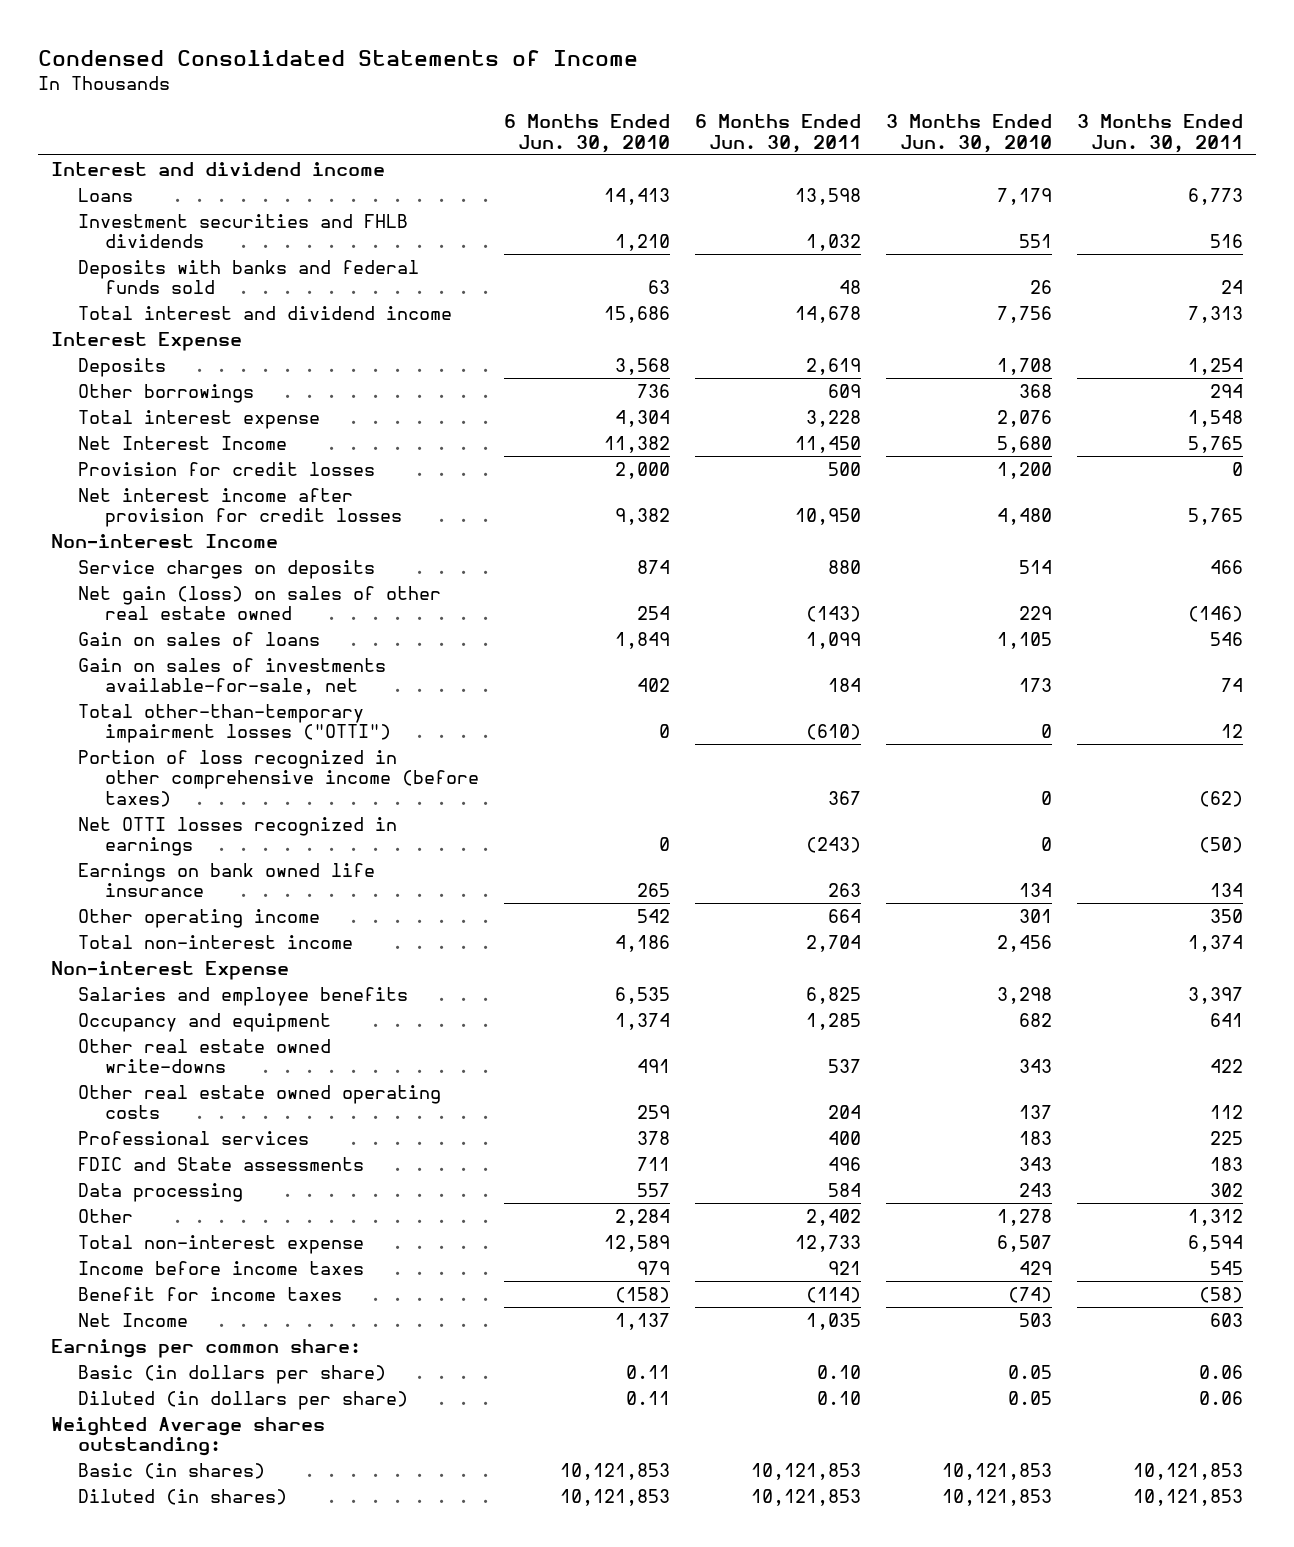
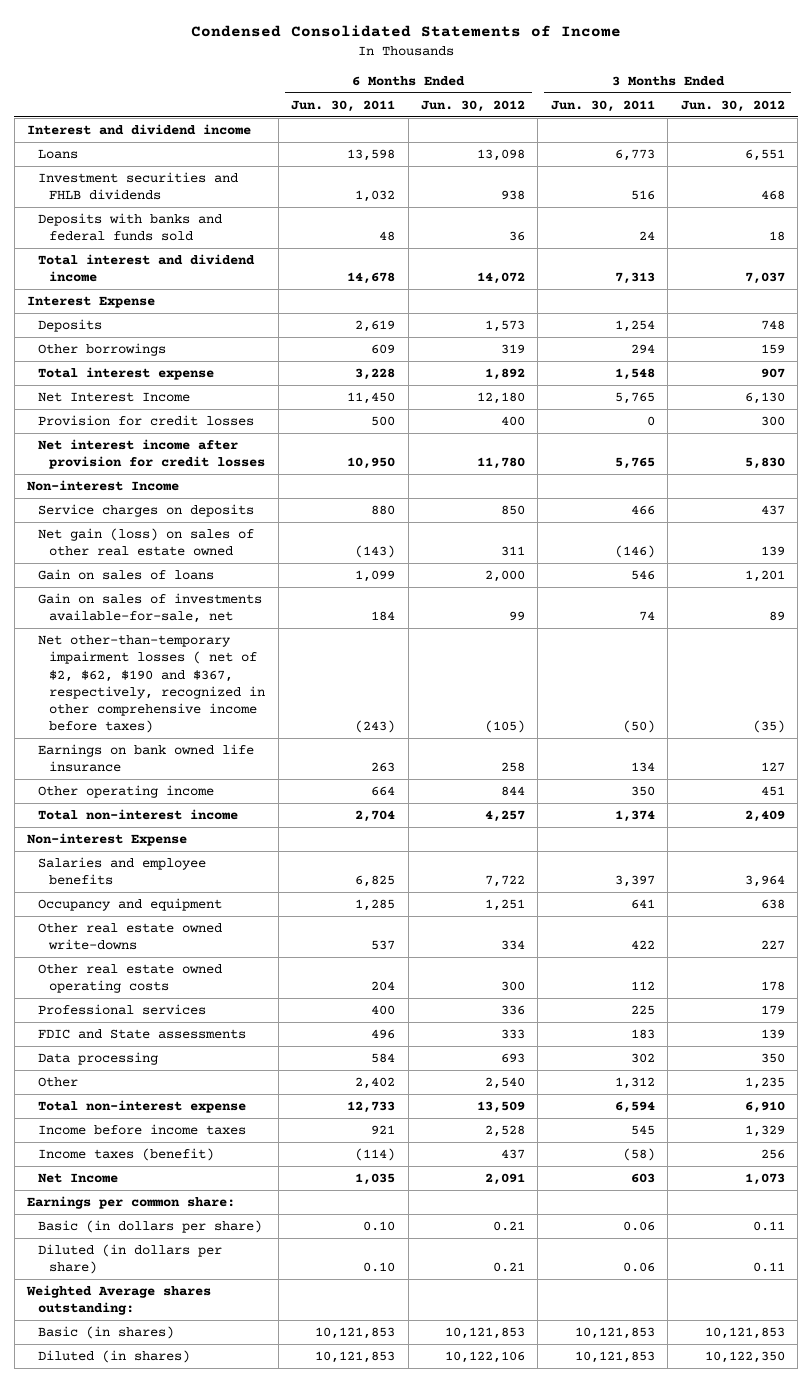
- | 6 Months Ended Jun. 30, 2010 | 6 Months Ended Jun. 30, 2011 | 3 Months Ended Jun. 30, 2010 | 3 Months Ended Jun. 30, 2011
+ | 6 Months Ended Jun. 30, 2011 | 6 Months Ended Jun. 30, 2012 | 3 Months Ended Jun. 30, 2011 | 3 Months Ended Jun. 30, 2012
- Total other-than-temporary impairment losses ("OTTI") | 0 | (610) | 0 | 12
- Portion of loss recognized in other comprehensive income (before taxes) | | 367 | 0 | (62)
- Net OTTI losses recognized in earnings | 0 | (243) | 0 | (50)
+ Net other-than-temporary impairment losses ( net of $2, $62, $190 and $367, respectively, recognized in other comprehensive income before taxes) | (243) | (105) | (50) | (35)
- Benefit for income taxes | (158) | (114) | (74) | (58)
+ Income taxes (benefit) | (114) | 437 | (58) | 256

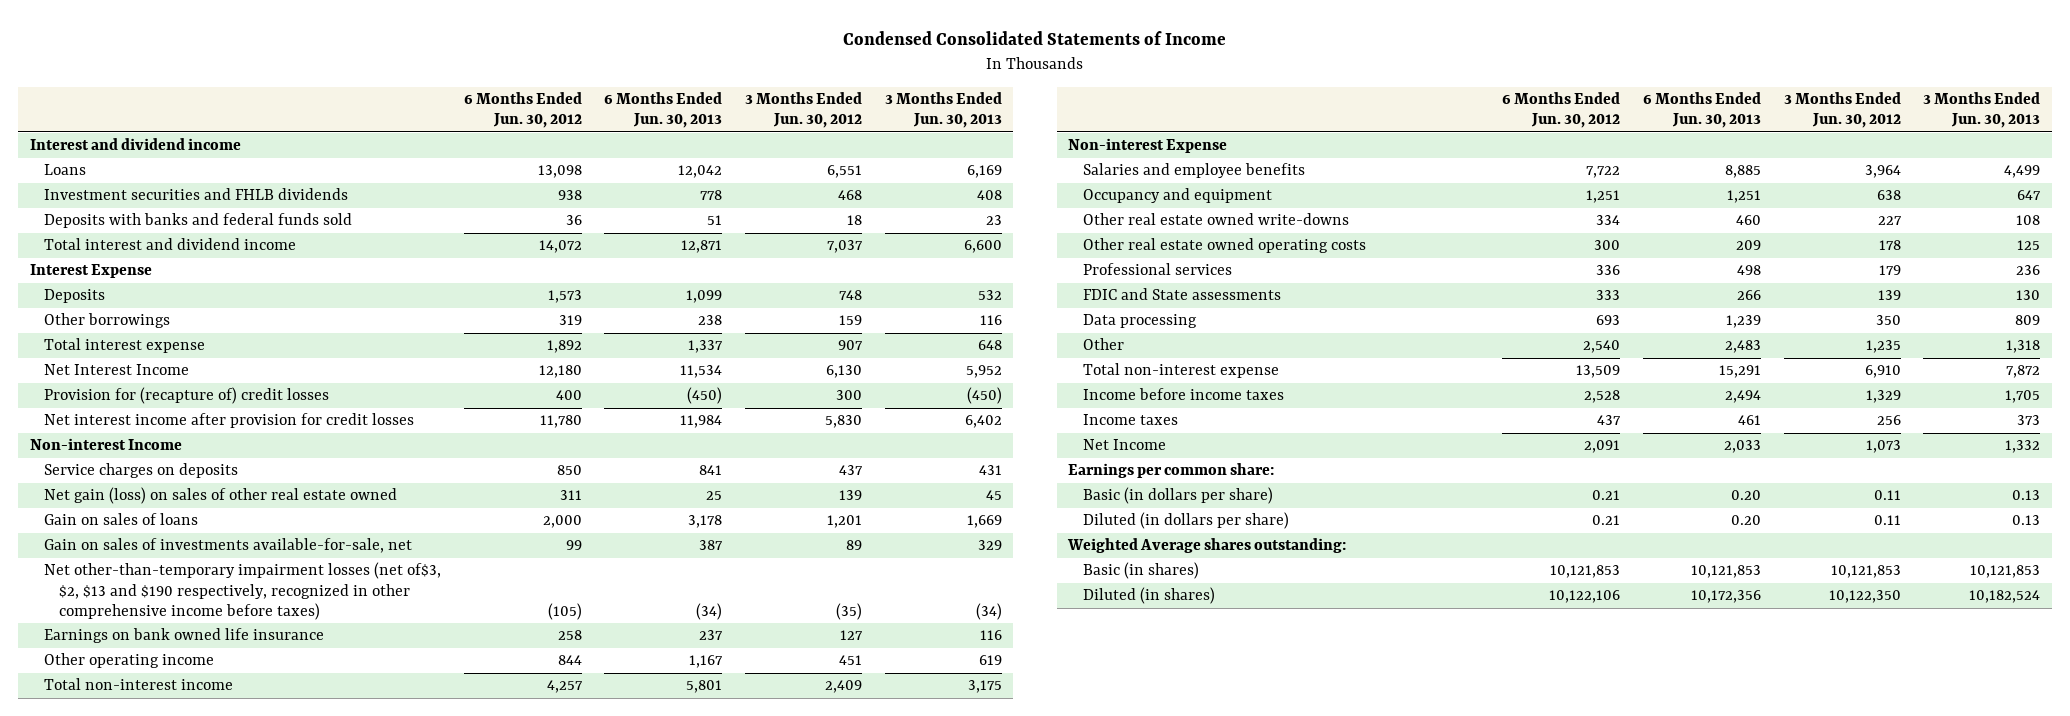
- | 6 Months Ended Jun. 30, 2011 | 6 Months Ended Jun. 30, 2012 | 3 Months Ended Jun. 30, 2011 | 3 Months Ended Jun. 30, 2012
+ | 6 Months Ended Jun. 30, 2012 | 6 Months Ended Jun. 30, 2013 | 3 Months Ended Jun. 30, 2012 | 3 Months Ended Jun. 30, 2013
- Provision for credit losses | 500 | 400 | 0 | 300
+ Provision for (recapture of) credit losses | 400 | (450) | 300 | (450)
- Net other-than-temporary impairment losses ( net of $2, $62, $190 and $367, respectively, recognized in other comprehensive income before taxes) | (243) | (105) | (50) | (35)
+ Net other-than-temporary impairment losses (net of$3, $2, $13 and $190 respectively, recognized in other comprehensive income before taxes) | (105) | (34) | (35) | (34)
- Income taxes (benefit) | (114) | 437 | (58) | 256
+ Income taxes | 437 | 461 | 256 | 373

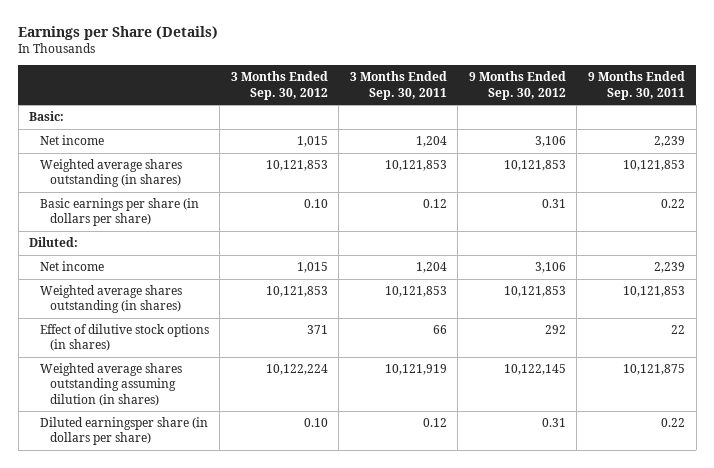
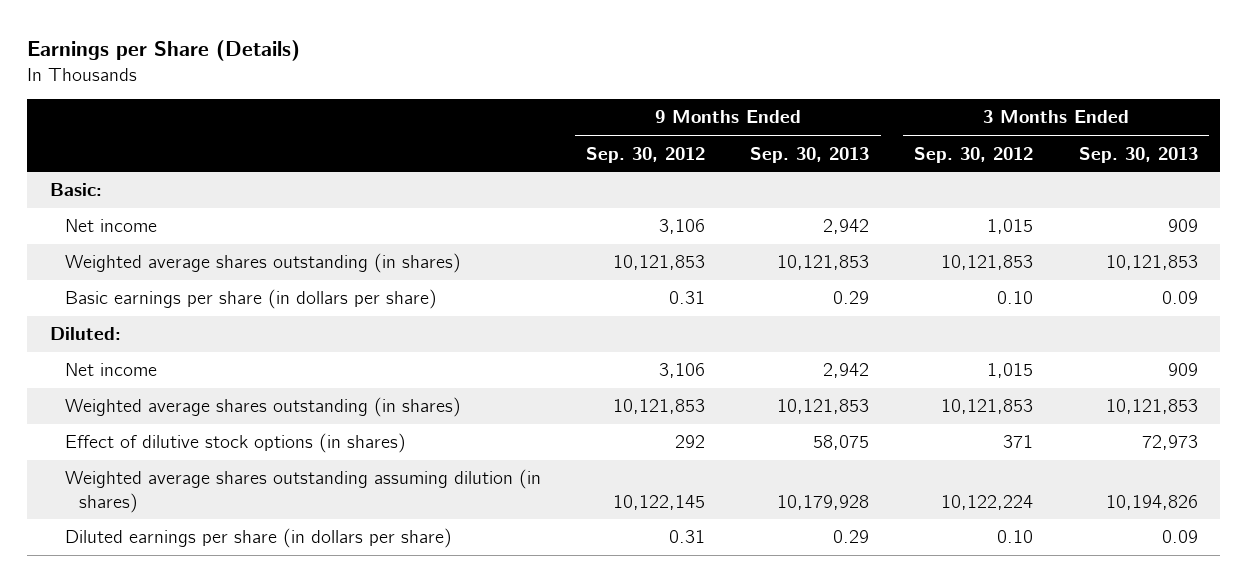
- | 3 Months Ended Sep. 30, 2012 | 3 Months Ended Sep. 30, 2011 | 9 Months Ended Sep. 30, 2012 | 9 Months Ended Sep. 30, 2011
+ | 9 Months Ended Sep. 30, 2012 | 9 Months Ended Sep. 30, 2013 | 3 Months Ended Sep. 30, 2012 | 3 Months Ended Sep. 30, 2013
- Diluted earningsper share (in dollars per share) | 0.10 | 0.12 | 0.31 | 0.22
+ Diluted earnings per share (in dollars per share) | 0.31 | 0.29 | 0.10 | 0.09

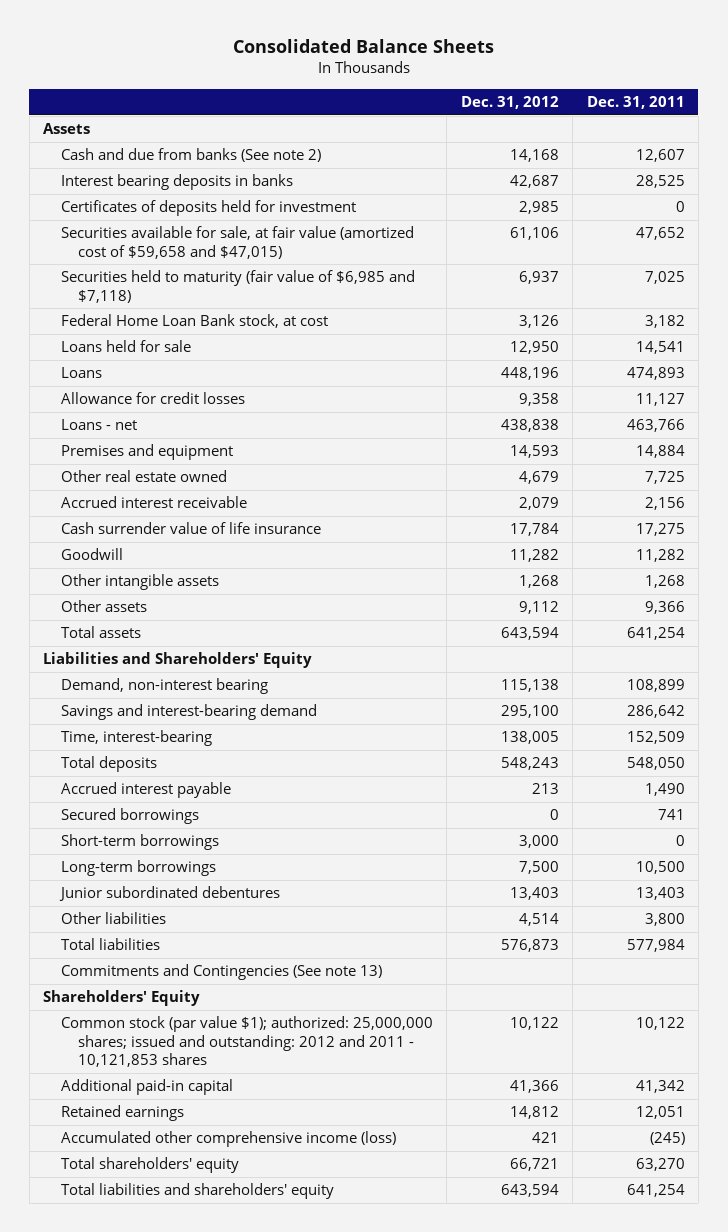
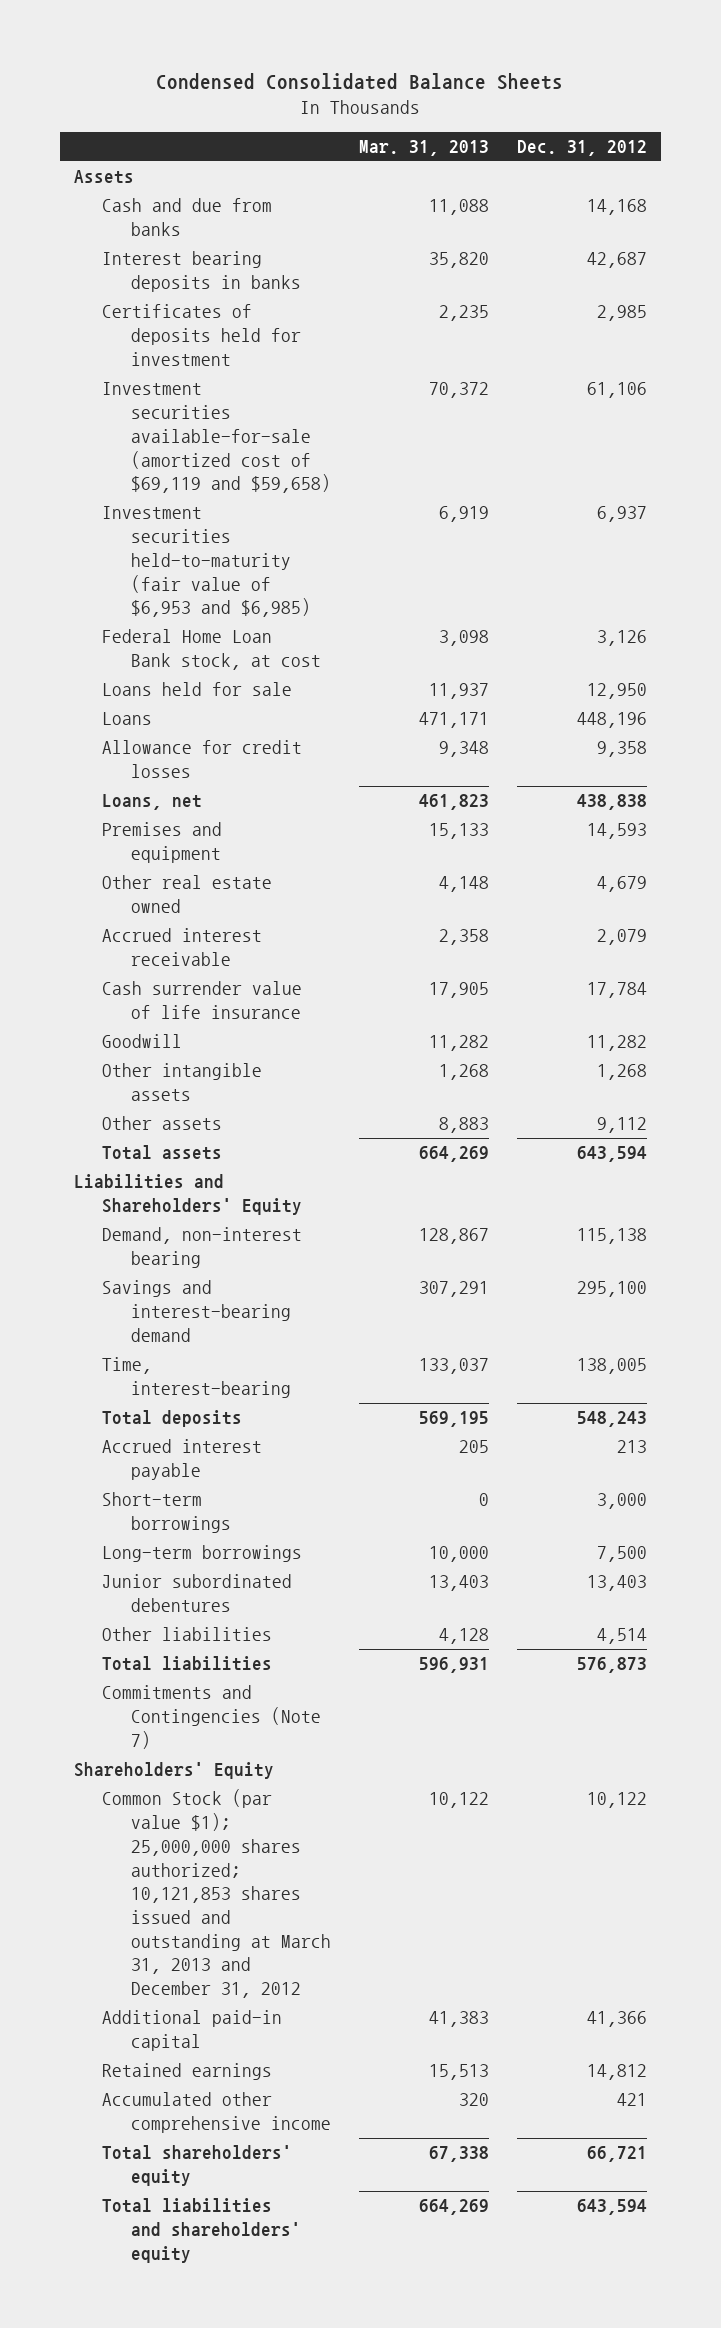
- Consolidated Balance Sheets
+ Condensed Consolidated Balance Sheets
- | Dec. 31, 2012 | Dec. 31, 2011
+ | Mar. 31, 2013 | Dec. 31, 2012
- Cash and due from banks (See note 2) | 14,168 | 12,607
+ Cash and due from banks | 11,088 | 14,168
- Securities available for sale, at fair value (amortized cost of $59,658 and $47,015) | 61,106 | 47,652
- Securities held to maturity (fair value of $6,985 and $7,118) | 6,937 | 7,025
+ Investment securities available-for-sale (amortized cost of $69,119 and $59,658) | 70,372 | 61,106
+ Investment securities held-to-maturity (fair value of $6,953 and $6,985) | 6,919 | 6,937
- Loans - net | 438,838 | 463,766
+ Loans, net | 461,823 | 438,838
- Secured borrowings | 0 | 741
- Commitments and Contingencies (See note 13)
+ Commitments and Contingencies (Note 7)
- Common stock (par value $1); authorized: 25,000,000 shares; issued and outstanding: 2012 and 2011 - 10,121,853 shares | 10,122 | 10,122
+ Common Stock (par value $1); 25,000,000 shares authorized; 10,121,853 shares issued and outstanding at March 31, 2013 and December 31, 2012 | 10,122 | 10,122
- Accumulated other comprehensive income (loss) | 421 | (245)
+ Accumulated other comprehensive income | 320 | 421

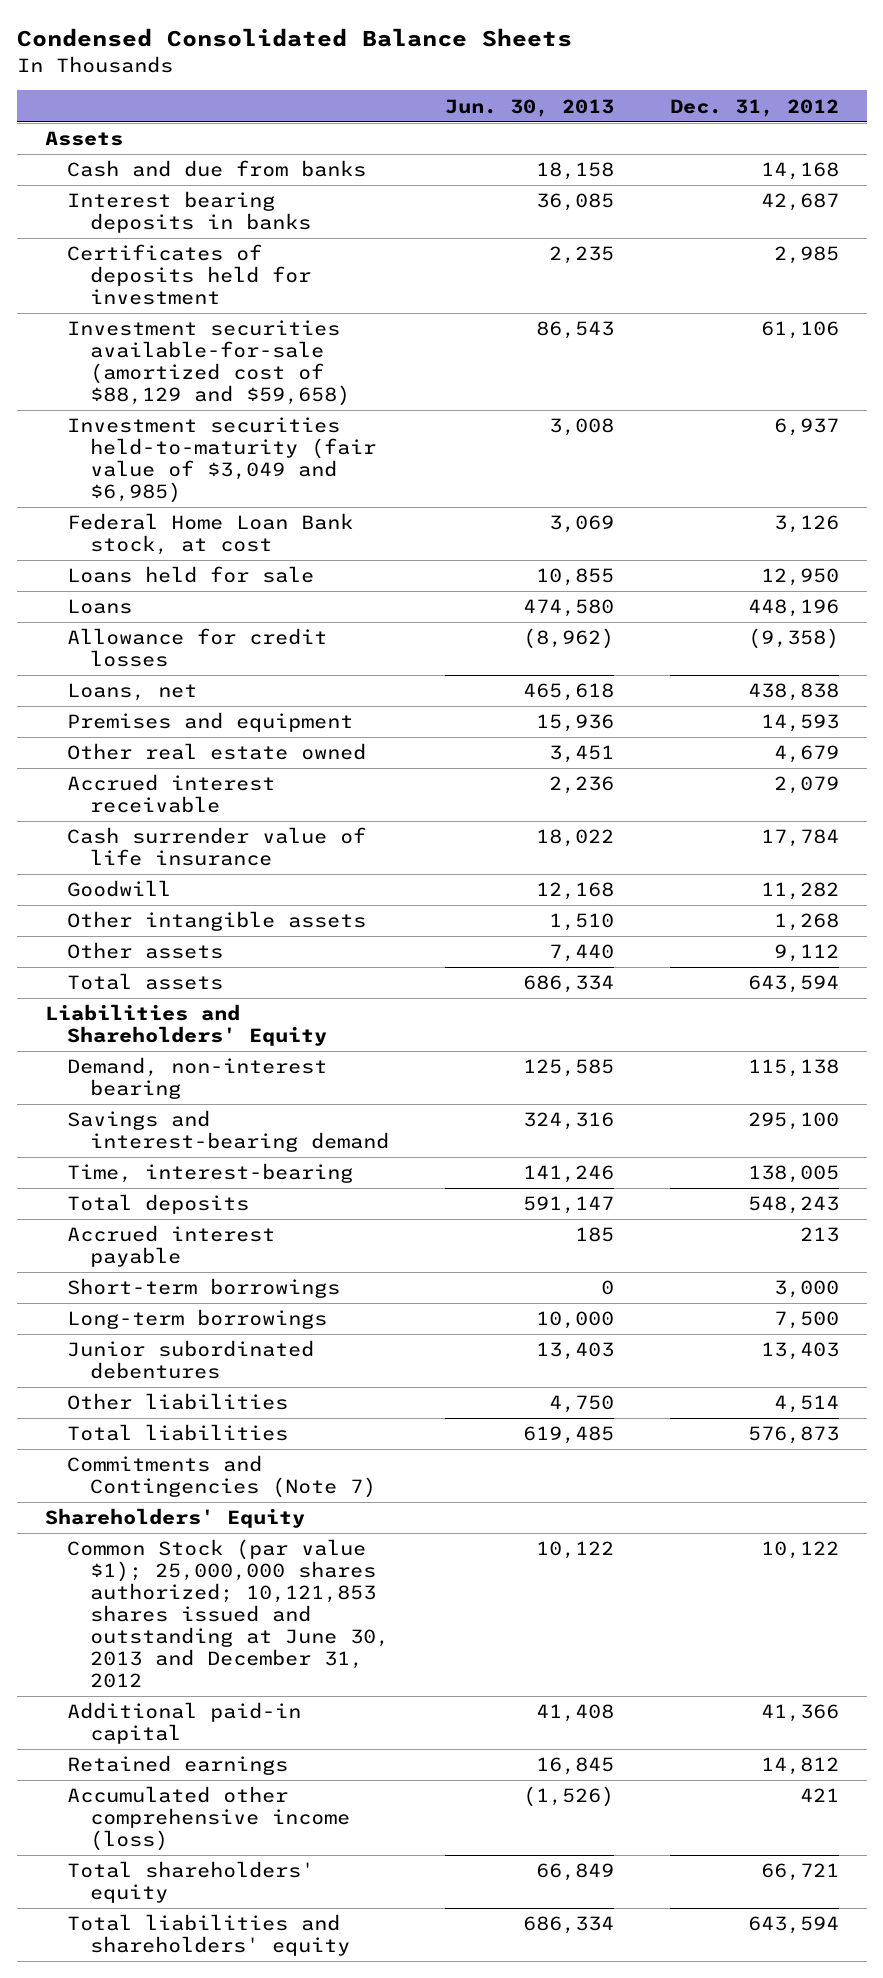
- | Mar. 31, 2013 | Dec. 31, 2012
+ | Jun. 30, 2013 | Dec. 31, 2012
- Investment securities available-for-sale (amortized cost of $69,119 and $59,658) | 70,372 | 61,106
- Investment securities held-to-maturity (fair value of $6,953 and $6,985) | 6,919 | 6,937
+ Investment securities available-for-sale (amortized cost of $88,129 and $59,658) | 86,543 | 61,106
+ Investment securities held-to-maturity (fair value of $3,049 and $6,985) | 3,008 | 6,937
- Allowance for credit losses | 9,348 | 9,358
+ Allowance for credit losses | (8,962) | (9,358)
- Common Stock (par value $1); 25,000,000 shares authorized; 10,121,853 shares issued and outstanding at March 31, 2013 and December 31, 2012 | 10,122 | 10,122
+ Common Stock (par value $1); 25,000,000 shares authorized; 10,121,853 shares issued and outstanding at June 30, 2013 and December 31, 2012 | 10,122 | 10,122
- Accumulated other comprehensive income | 320 | 421
+ Accumulated other comprehensive income (loss) | (1,526) | 421

